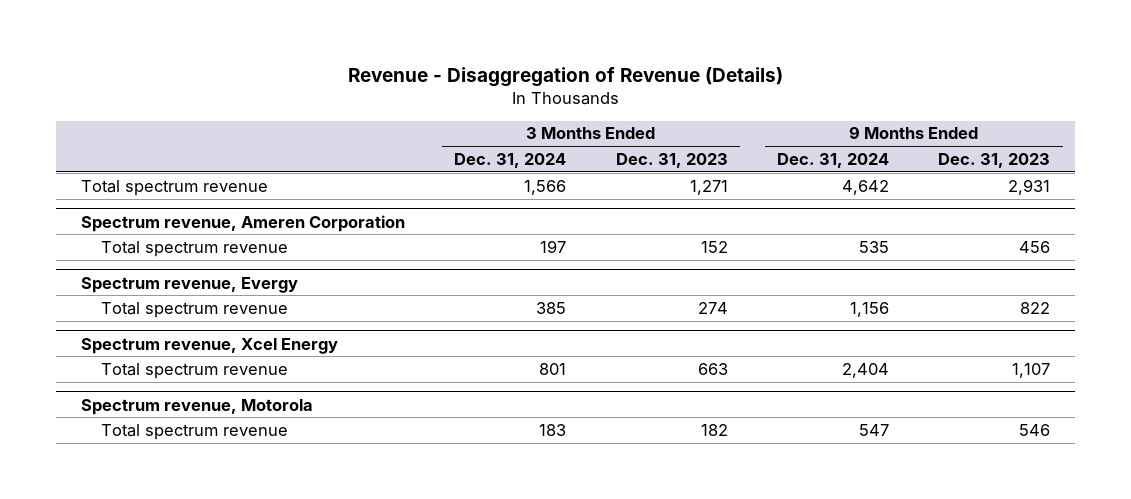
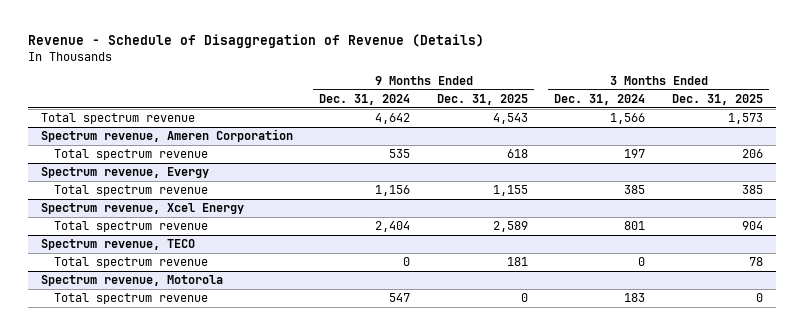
- Revenue - Disaggregation of Revenue (Details)
+ Revenue - Schedule of Disaggregation of Revenue (Details)
- | 3 Months Ended Dec. 31, 2024 | 3 Months Ended Dec. 31, 2023 | 9 Months Ended Dec. 31, 2024 | 9 Months Ended Dec. 31, 2023
+ | 9 Months Ended Dec. 31, 2024 | 9 Months Ended Dec. 31, 2025 | 3 Months Ended Dec. 31, 2024 | 3 Months Ended Dec. 31, 2025
+ Spectrum revenue, TECO
+ Total spectrum revenue | 0 | 181 | 0 | 78

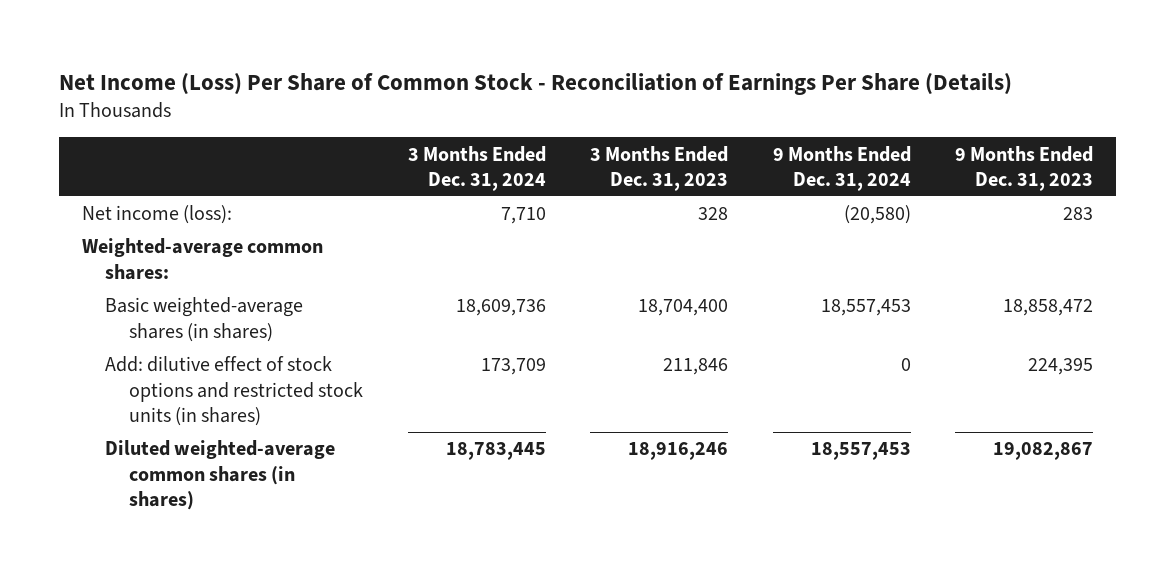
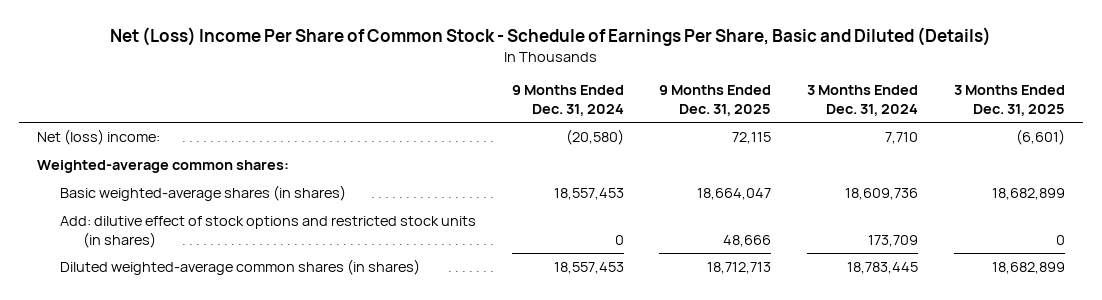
- Net Income (Loss) Per Share of Common Stock - Reconciliation of Earnings Per Share (Details)
+ Net (Loss) Income Per Share of Common Stock - Schedule of Earnings Per Share, Basic and Diluted (Details)
- | 3 Months Ended Dec. 31, 2024 | 3 Months Ended Dec. 31, 2023 | 9 Months Ended Dec. 31, 2024 | 9 Months Ended Dec. 31, 2023
+ | 9 Months Ended Dec. 31, 2024 | 9 Months Ended Dec. 31, 2025 | 3 Months Ended Dec. 31, 2024 | 3 Months Ended Dec. 31, 2025
- Net income (loss): | 7,710 | 328 | (20,580) | 283
+ Net (loss) income: | (20,580) | 72,115 | 7,710 | (6,601)

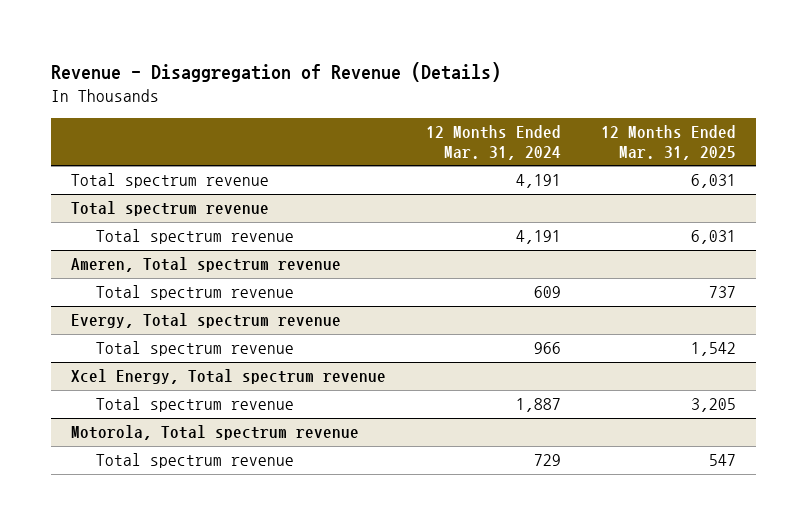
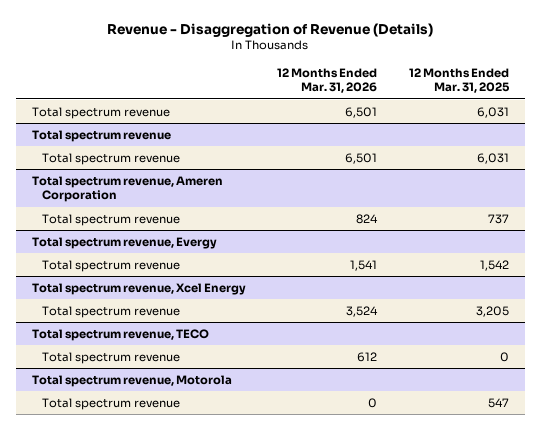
- | 12 Months Ended Mar. 31, 2024 | 12 Months Ended Mar. 31, 2025
+ | 12 Months Ended Mar. 31, 2026 | 12 Months Ended Mar. 31, 2025
- Ameren, Total spectrum revenue
+ Total spectrum revenue, Ameren Corporation
- Evergy, Total spectrum revenue
+ Total spectrum revenue, Evergy
- Xcel Energy, Total spectrum revenue
+ Total spectrum revenue, Xcel Energy
- Motorola, Total spectrum revenue
+ Total spectrum revenue, TECO
+ Total spectrum revenue | 612 | 0
+ Total spectrum revenue, Motorola

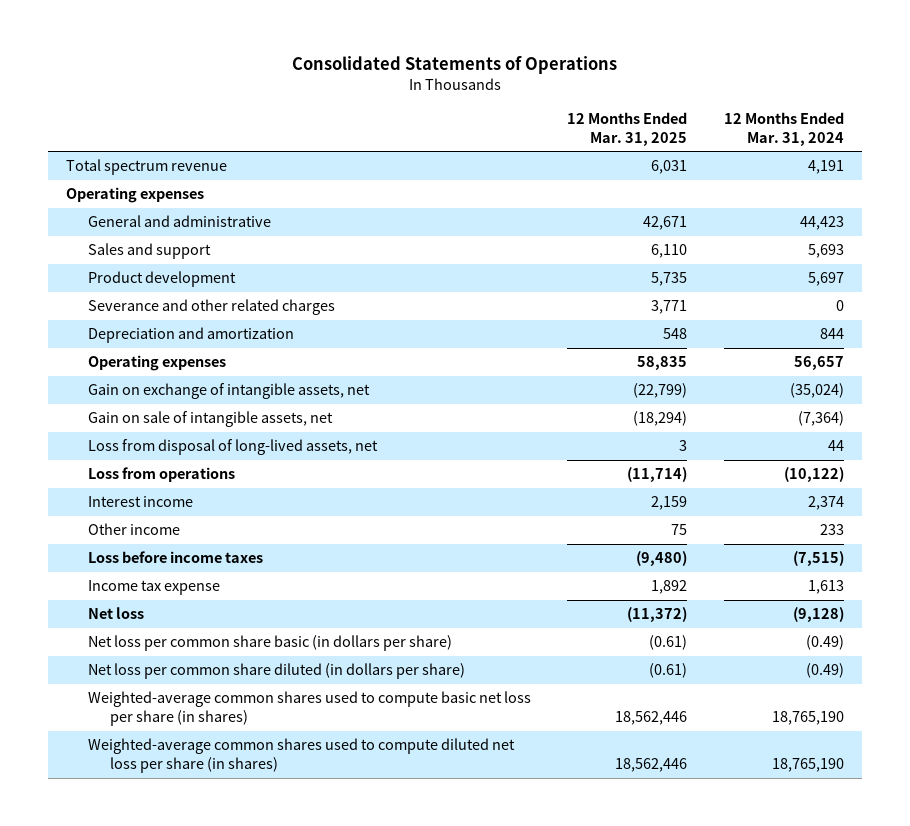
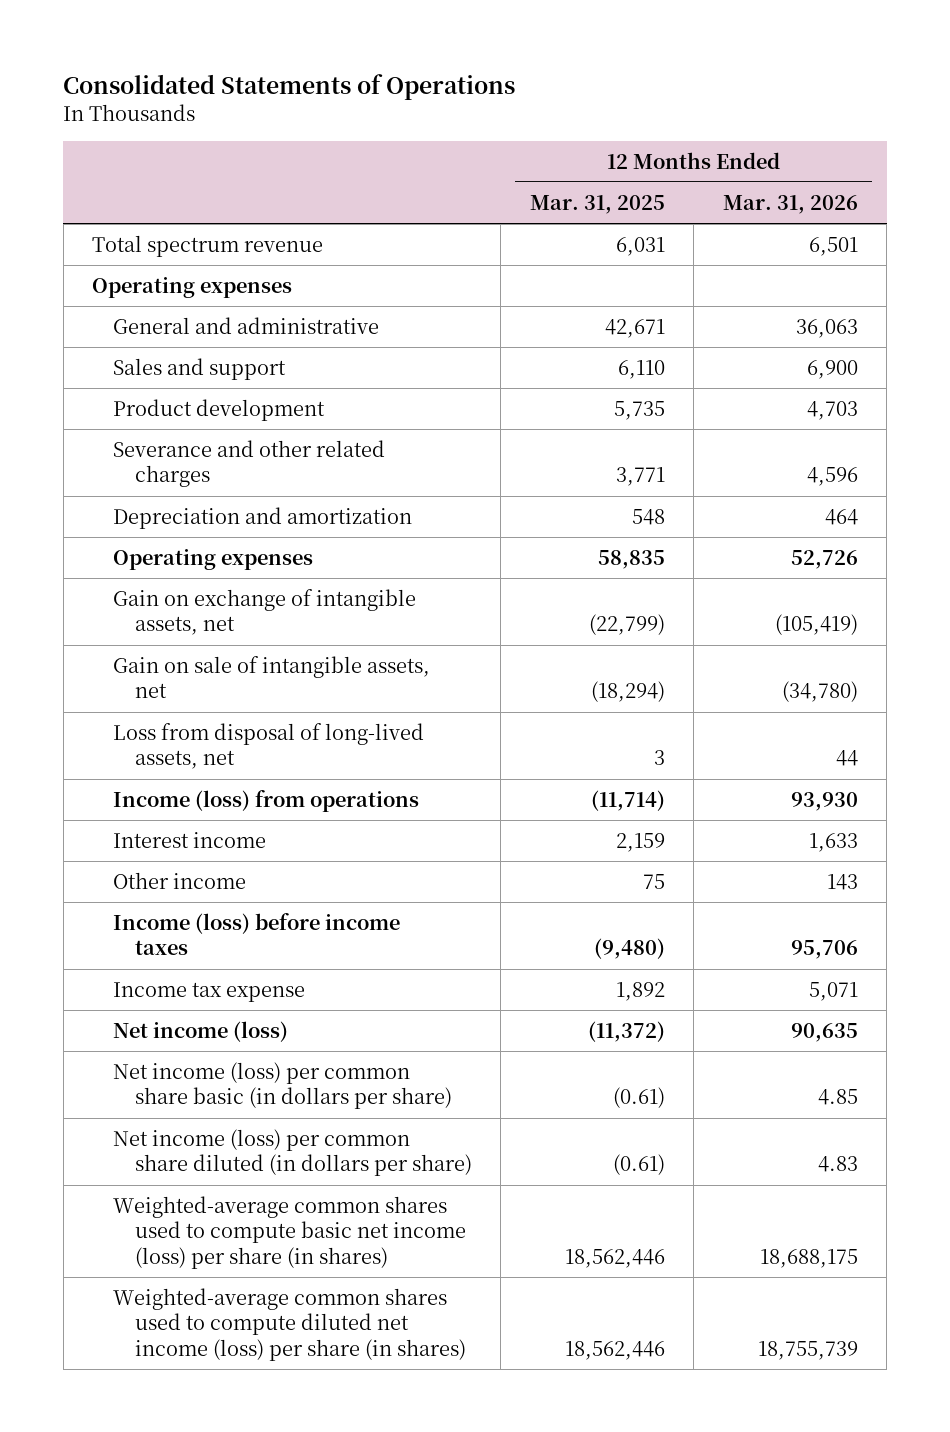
- | 12 Months Ended Mar. 31, 2025 | 12 Months Ended Mar. 31, 2024
+ | 12 Months Ended Mar. 31, 2025 | 12 Months Ended Mar. 31, 2026
- Loss from operations | (11,714) | (10,122)
+ Income (loss) from operations | (11,714) | 93,930
- Loss before income taxes | (9,480) | (7,515)
+ Income (loss) before income taxes | (9,480) | 95,706
- Net loss | (11,372) | (9,128)
- Net loss per common share basic (in dollars per share) | (0.61) | (0.49)
- Net loss per common share diluted (in dollars per share) | (0.61) | (0.49)
- Weighted-average common shares used to compute basic net loss per share (in shares) | 18,562,446 | 18,765,190
- Weighted-average common shares used to compute diluted net loss per share (in shares) | 18,562,446 | 18,765,190
+ Net income (loss) | (11,372) | 90,635
+ Net income (loss) per common share basic (in dollars per share) | (0.61) | 4.85
+ Net income (loss) per common share diluted (in dollars per share) | (0.61) | 4.83
+ Weighted-average common shares used to compute basic net income (loss) per share (in shares) | 18,562,446 | 18,688,175
+ Weighted-average common shares used to compute diluted net income (loss) per share (in shares) | 18,562,446 | 18,755,739

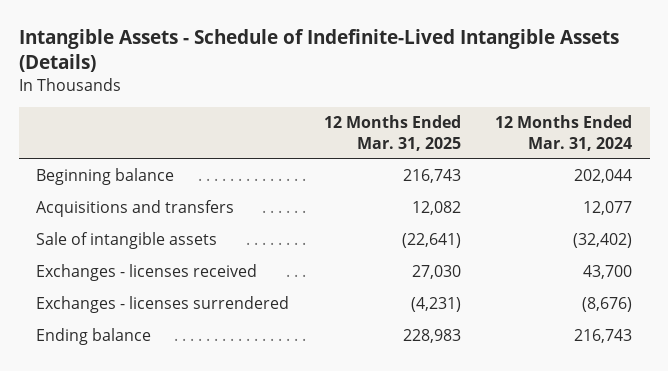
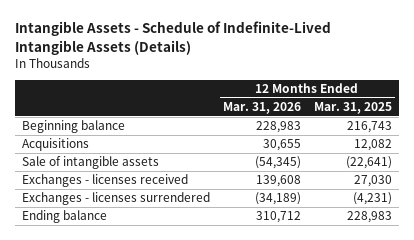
- | 12 Months Ended Mar. 31, 2025 | 12 Months Ended Mar. 31, 2024
+ | 12 Months Ended Mar. 31, 2026 | 12 Months Ended Mar. 31, 2025
- Acquisitions and transfers | 12,082 | 12,077
+ Acquisitions | 30,655 | 12,082

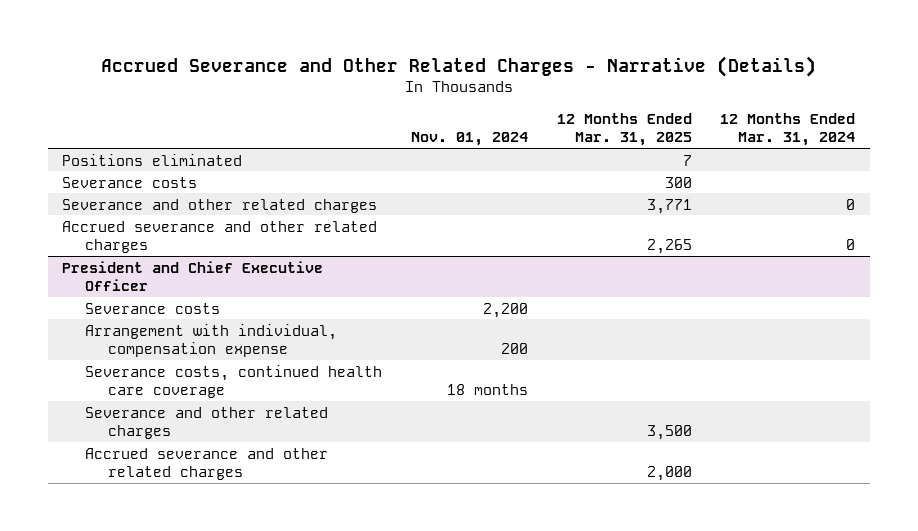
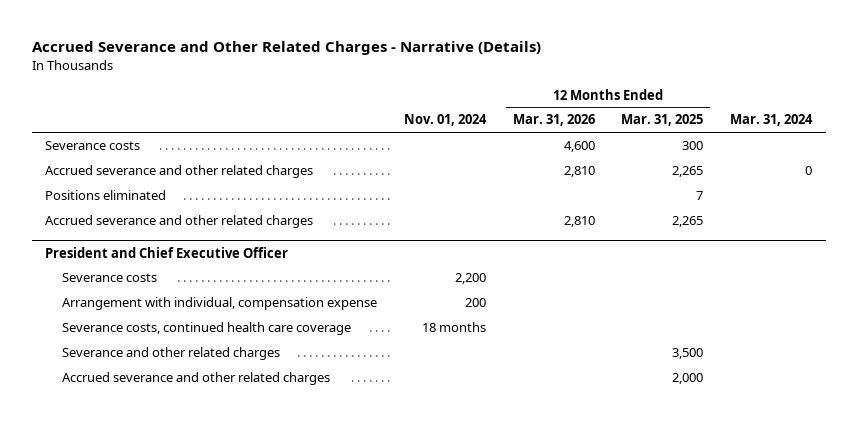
- | Nov. 01, 2024 | 12 Months Ended Mar. 31, 2025 | 12 Months Ended Mar. 31, 2024
+ | Nov. 01, 2024 | 12 Months Ended Mar. 31, 2026 | 12 Months Ended Mar. 31, 2025 | Mar. 31, 2024
- Severance and other related charges | | 3,771 | 0
moved down: Positions eliminated | | | 7 |
+ Accrued severance and other related charges | | 2,810 | 2,265 |

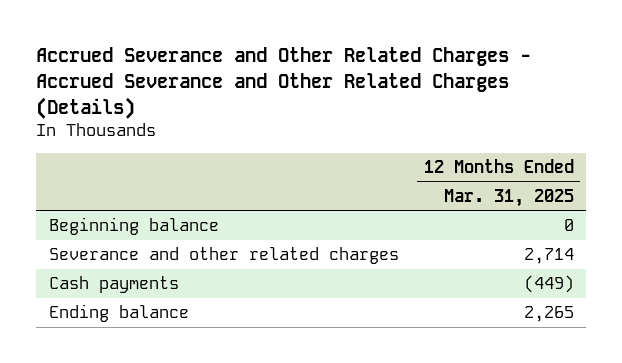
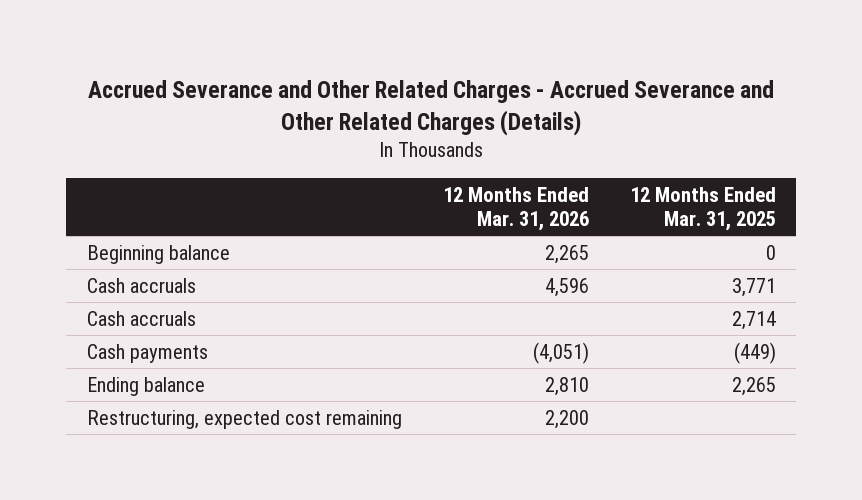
- | 12 Months Ended Mar. 31, 2025
+ | 12 Months Ended Mar. 31, 2026 | 12 Months Ended Mar. 31, 2025
- Severance and other related charges | 2,714
+ Cash accruals | 4,596 | 3,771
+ Cash accruals | | 2,714
+ Restructuring, expected cost remaining | 2,200 |

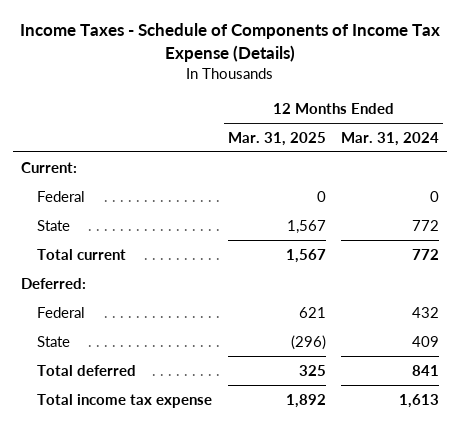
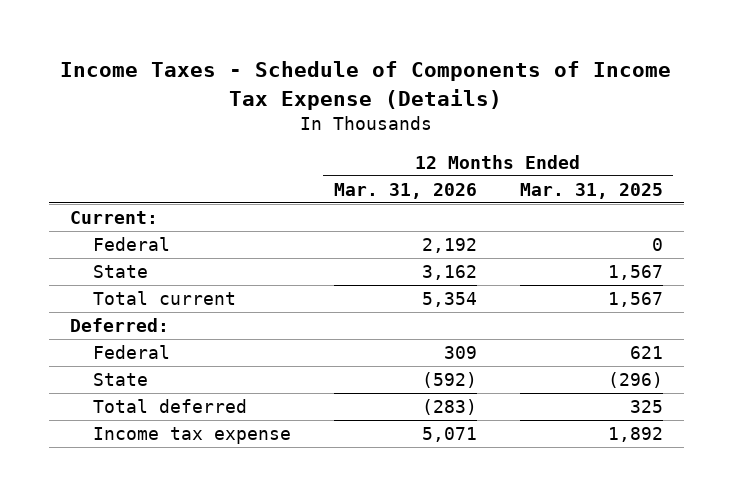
- | 12 Months Ended Mar. 31, 2025 | 12 Months Ended Mar. 31, 2024
+ | 12 Months Ended Mar. 31, 2026 | 12 Months Ended Mar. 31, 2025
- Total income tax expense | 1,892 | 1,613
+ Income tax expense | 5,071 | 1,892

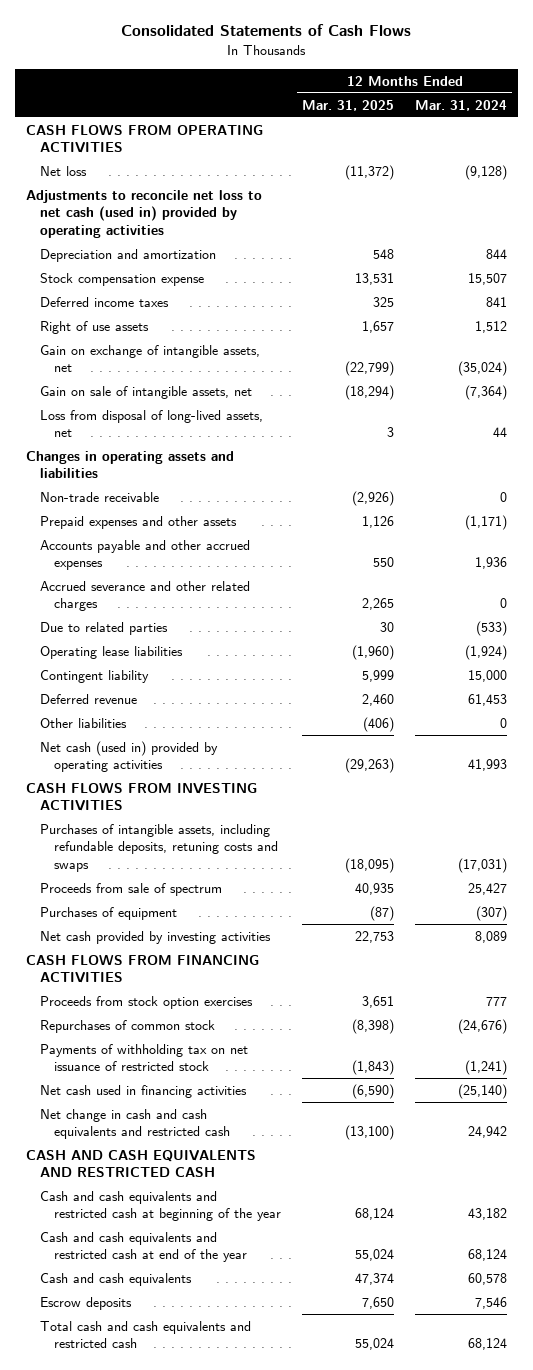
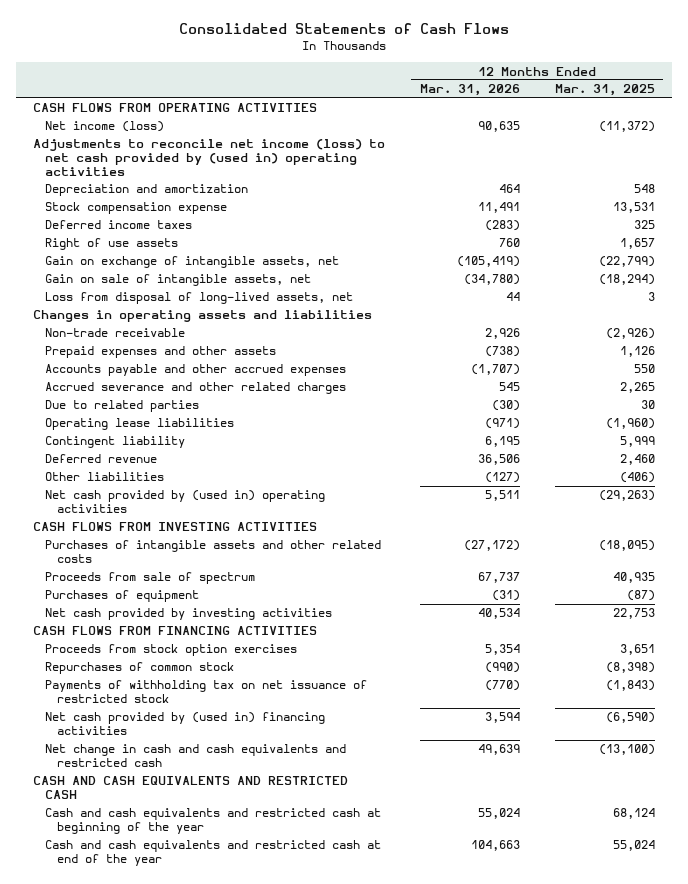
- | 12 Months Ended Mar. 31, 2025 | 12 Months Ended Mar. 31, 2024
+ | 12 Months Ended Mar. 31, 2026 | 12 Months Ended Mar. 31, 2025
- Net loss | (11,372) | (9,128)
- Adjustments to reconcile net loss to net cash (used in) provided by operating activities
+ Net income (loss) | 90,635 | (11,372)
+ Adjustments to reconcile net income (loss) to net cash provided by (used in) operating activities
- Net cash (used in) provided by operating activities | (29,263) | 41,993
+ Net cash provided by (used in) operating activities | 5,511 | (29,263)
- Purchases of intangible assets, including refundable deposits, retuning costs and swaps | (18,095) | (17,031)
+ Purchases of intangible assets and other related costs | (27,172) | (18,095)
- Net cash used in financing activities | (6,590) | (25,140)
+ Net cash provided by (used in) financing activities | 3,594 | (6,590)
- Cash and cash equivalents | 47,374 | 60,578
- Escrow deposits | 7,650 | 7,546
- Total cash and cash equivalents and restricted cash | 55,024 | 68,124

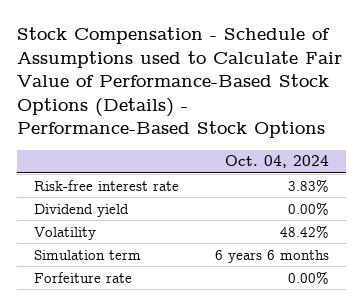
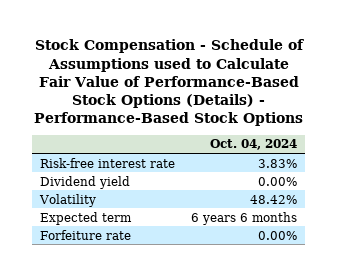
- Simulation term | 6 years 6 months
+ Expected term | 6 years 6 months

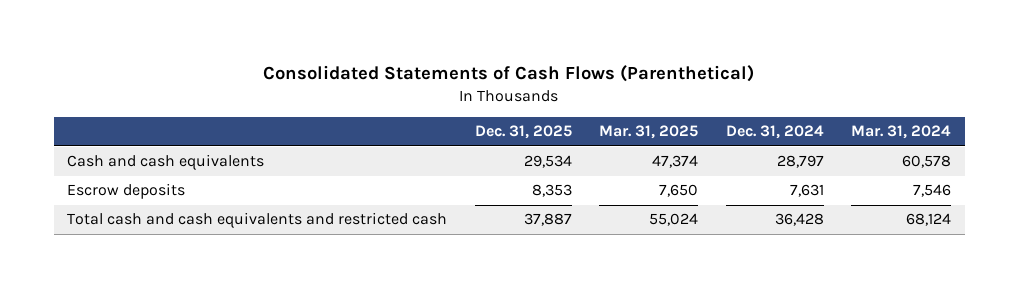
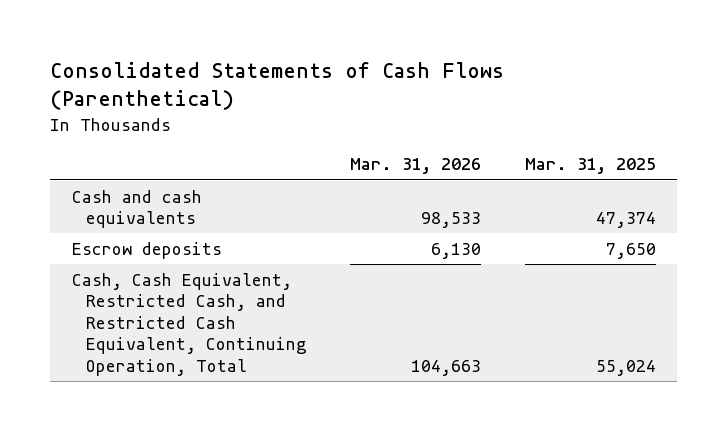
- | Dec. 31, 2025 | Mar. 31, 2025 | Dec. 31, 2024 | Mar. 31, 2024
+ | Mar. 31, 2026 | Mar. 31, 2025
- Total cash and cash equivalents and restricted cash | 37,887 | 55,024 | 36,428 | 68,124
+ Cash, Cash Equivalent, Restricted Cash, and Restricted Cash Equivalent, Continuing Operation, Total | 104,663 | 55,024

